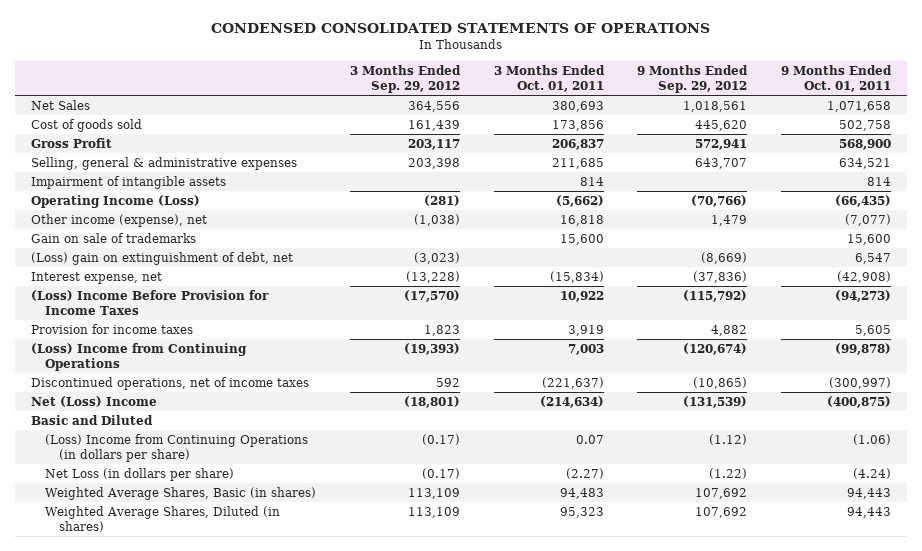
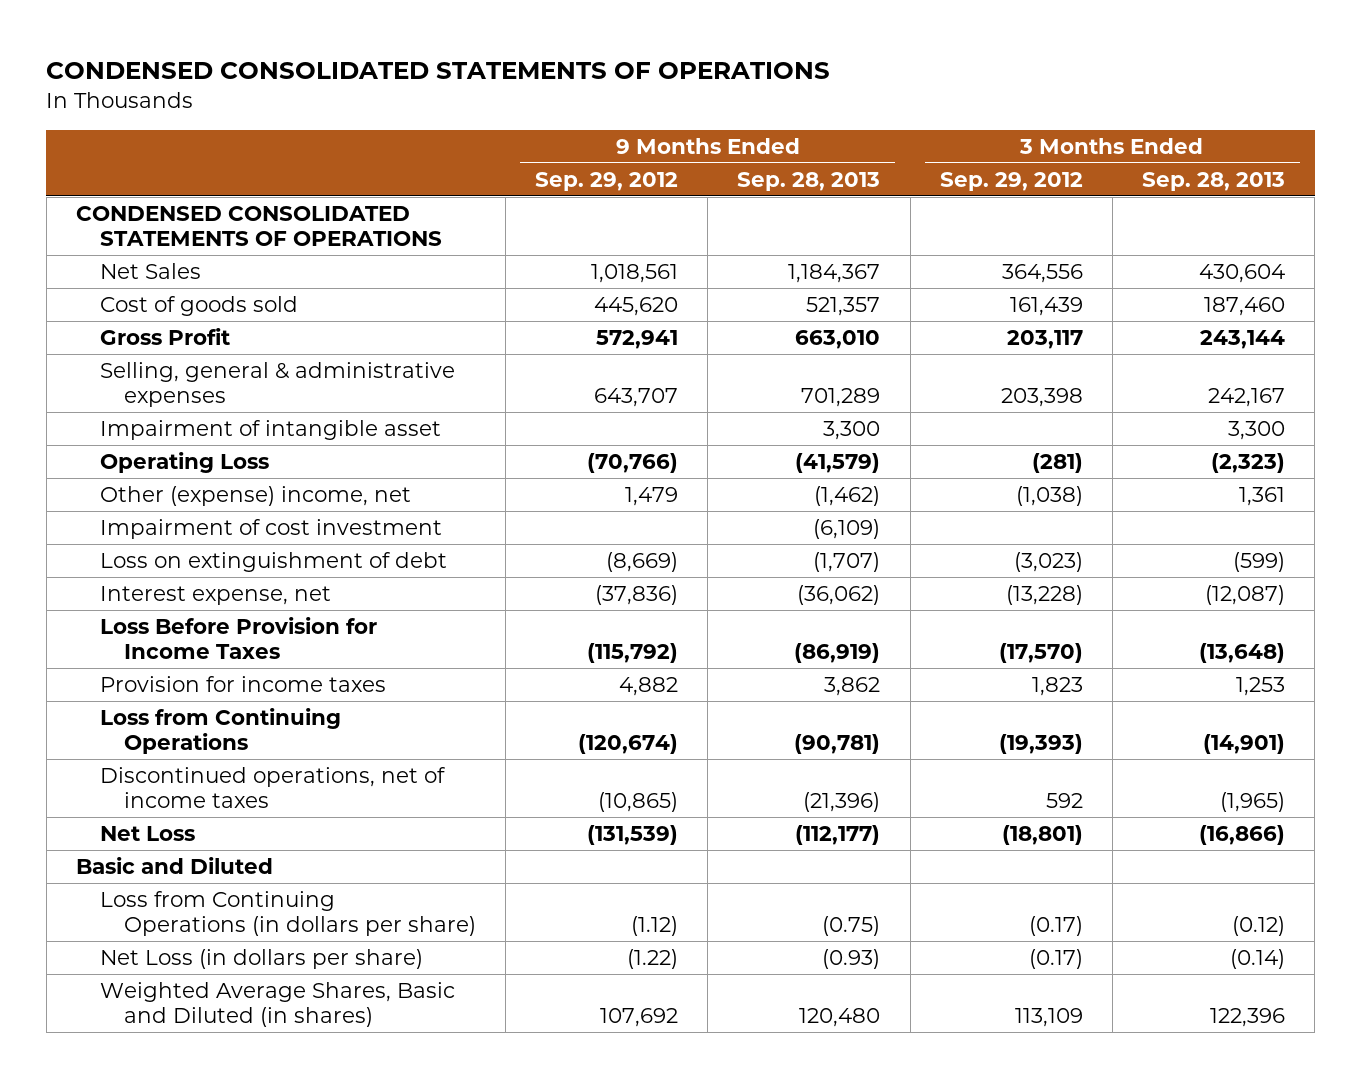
- | 3 Months Ended Sep. 29, 2012 | 3 Months Ended Oct. 01, 2011 | 9 Months Ended Sep. 29, 2012 | 9 Months Ended Oct. 01, 2011
+ | 9 Months Ended Sep. 29, 2012 | 9 Months Ended Sep. 28, 2013 | 3 Months Ended Sep. 29, 2012 | 3 Months Ended Sep. 28, 2013
+ CONDENSED CONSOLIDATED STATEMENTS OF OPERATIONS
- Impairment of intangible assets | | 814 | | 814
- Operating Income (Loss) | (281) | (5,662) | (70,766) | (66,435)
- Other income (expense), net | (1,038) | 16,818 | 1,479 | (7,077)
- Gain on sale of trademarks | | 15,600 | | 15,600
- (Loss) gain on extinguishment of debt, net | (3,023) | | (8,669) | 6,547
+ Impairment of intangible asset | | 3,300 | | 3,300
+ Operating Loss | (70,766) | (41,579) | (281) | (2,323)
+ Other (expense) income, net | 1,479 | (1,462) | (1,038) | 1,361
+ Impairment of cost investment | | (6,109) | |
+ Loss on extinguishment of debt | (8,669) | (1,707) | (3,023) | (599)
- (Loss) Income Before Provision for Income Taxes | (17,570) | 10,922 | (115,792) | (94,273)
+ Loss Before Provision for Income Taxes | (115,792) | (86,919) | (17,570) | (13,648)
- (Loss) Income from Continuing Operations | (19,393) | 7,003 | (120,674) | (99,878)
+ Loss from Continuing Operations | (120,674) | (90,781) | (19,393) | (14,901)
- Net (Loss) Income | (18,801) | (214,634) | (131,539) | (400,875)
+ Net Loss | (131,539) | (112,177) | (18,801) | (16,866)
- (Loss) Income from Continuing Operations (in dollars per share) | (0.17) | 0.07 | (1.12) | (1.06)
+ Loss from Continuing Operations (in dollars per share) | (1.12) | (0.75) | (0.17) | (0.12)
- Weighted Average Shares, Basic (in shares) | 113,109 | 94,483 | 107,692 | 94,443
- Weighted Average Shares, Diluted (in shares) | 113,109 | 95,323 | 107,692 | 94,443
+ Weighted Average Shares, Basic and Diluted (in shares) | 107,692 | 120,480 | 113,109 | 122,396

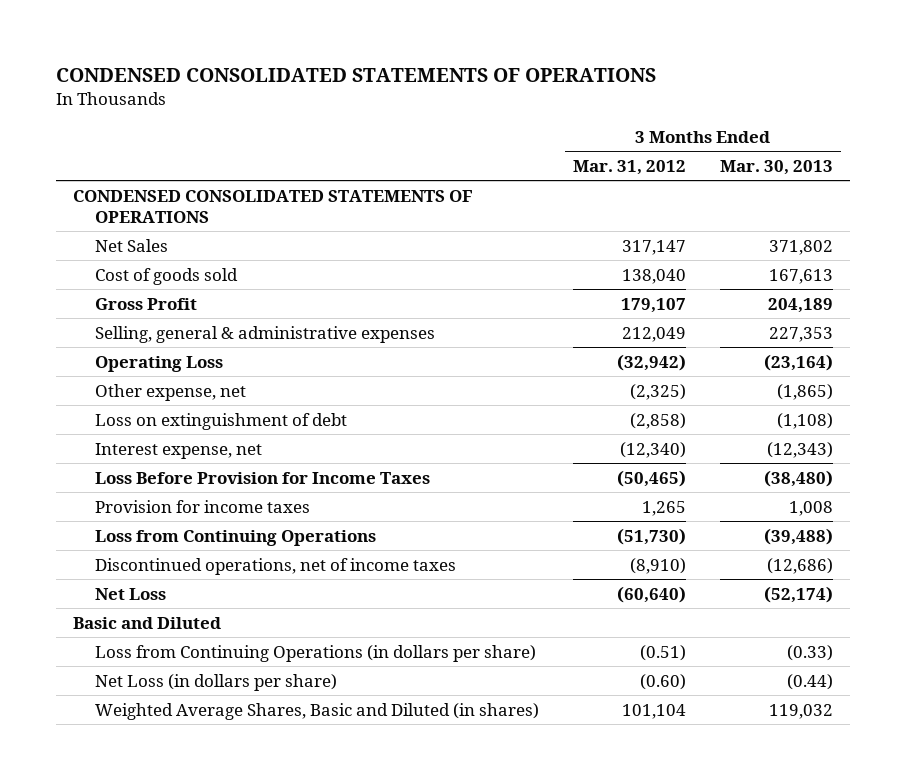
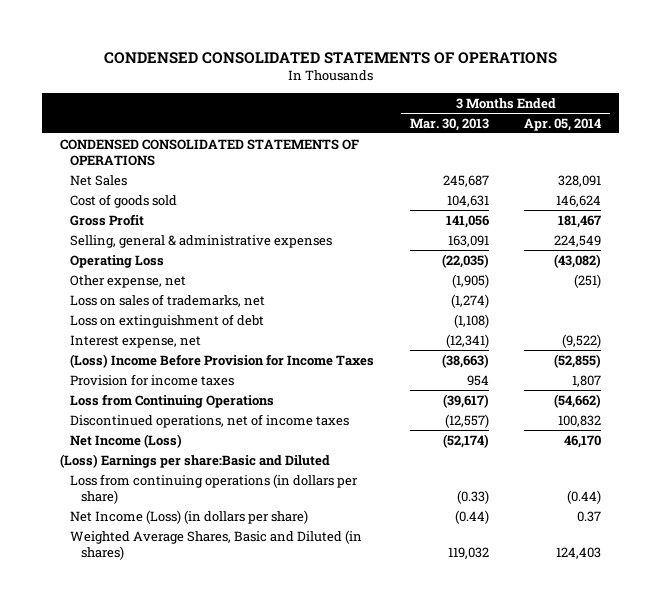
- | 3 Months Ended Mar. 31, 2012 | 3 Months Ended Mar. 30, 2013
+ | 3 Months Ended Mar. 30, 2013 | 3 Months Ended Apr. 05, 2014
- Net Sales | 317,147 | 371,802
- Cost of goods sold | 138,040 | 167,613
- Gross Profit | 179,107 | 204,189
- Selling, general & administrative expenses | 212,049 | 227,353
- Operating Loss | (32,942) | (23,164)
- Other expense, net | (2,325) | (1,865)
+ Net Sales | 245,687 | 328,091
+ Cost of goods sold | 104,631 | 146,624
+ Gross Profit | 141,056 | 181,467
+ Selling, general & administrative expenses | 163,091 | 224,549
+ Operating Loss | (22,035) | (43,082)
+ Other expense, net | (1,905) | (251)
+ Loss on sales of trademarks, net | (1,274) |
- Interest expense, net | (12,340) | (12,343)
- Loss Before Provision for Income Taxes | (50,465) | (38,480)
- Provision for income taxes | 1,265 | 1,008
- Loss from Continuing Operations | (51,730) | (39,488)
- Discontinued operations, net of income taxes | (8,910) | (12,686)
- Net Loss | (60,640) | (52,174)
- Basic and Diluted
- Loss from Continuing Operations (in dollars per share) | (0.51) | (0.33)
- Net Loss (in dollars per share) | (0.60) | (0.44)
+ Interest expense, net | (12,341) | (9,522)
+ (Loss) Income Before Provision for Income Taxes | (38,663) | (52,855)
+ Provision for income taxes | 954 | 1,807
+ Loss from Continuing Operations | (39,617) | (54,662)
+ Discontinued operations, net of income taxes | (12,557) | 100,832
+ Net Income (Loss) | (52,174) | 46,170
+ (Loss) Earnings per share:Basic and Diluted
+ Loss from continuing operations (in dollars per share) | (0.33) | (0.44)
+ Net Income (Loss) (in dollars per share) | (0.44) | 0.37

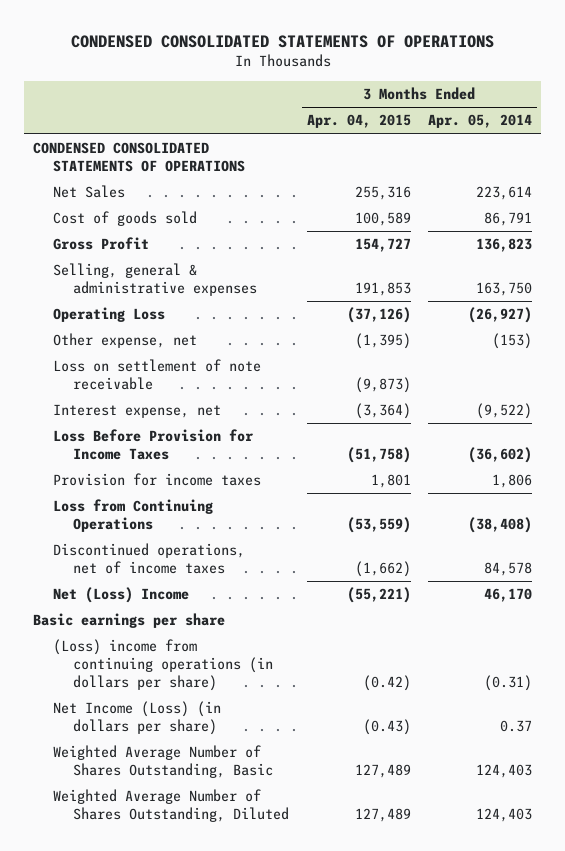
- | 3 Months Ended Mar. 30, 2013 | 3 Months Ended Apr. 05, 2014
+ | 3 Months Ended Apr. 04, 2015 | 3 Months Ended Apr. 05, 2014
- Net Sales | 245,687 | 328,091
- Cost of goods sold | 104,631 | 146,624
- Gross Profit | 141,056 | 181,467
- Selling, general & administrative expenses | 163,091 | 224,549
- Operating Loss | (22,035) | (43,082)
- Other expense, net | (1,905) | (251)
- Loss on sales of trademarks, net | (1,274) |
- Loss on extinguishment of debt | (1,108) |
+ Net Sales | 255,316 | 223,614
+ Cost of goods sold | 100,589 | 86,791
+ Gross Profit | 154,727 | 136,823
+ Selling, general & administrative expenses | 191,853 | 163,750
+ Operating Loss | (37,126) | (26,927)
+ Other expense, net | (1,395) | (153)
+ Loss on settlement of note receivable | (9,873) |
- (Loss) Income Before Provision for Income Taxes | (38,663) | (52,855)
- Provision for income taxes | 954 | 1,807
- Loss from Continuing Operations | (39,617) | (54,662)
- Discontinued operations, net of income taxes | (12,557) | 100,832
- Net Income (Loss) | (52,174) | 46,170
- (Loss) Earnings per share:Basic and Diluted
- Loss from continuing operations (in dollars per share) | (0.33) | (0.44)
+ Loss Before Provision for Income Taxes | (51,758) | (36,602)
+ Provision for income taxes | 1,801 | 1,806
+ Loss from Continuing Operations | (53,559) | (38,408)
+ Discontinued operations, net of income taxes | (1,662) | 84,578
+ Net (Loss) Income | (55,221) | 46,170
+ Basic earnings per share
+ (Loss) income from continuing operations (in dollars per share) | (0.42) | (0.31)
- Weighted Average Shares, Basic and Diluted (in shares) | 119,032 | 124,403
+ Weighted Average Number of Shares Outstanding, Basic | 127,489 | 124,403
+ Weighted Average Number of Shares Outstanding, Diluted | 127,489 | 124,403

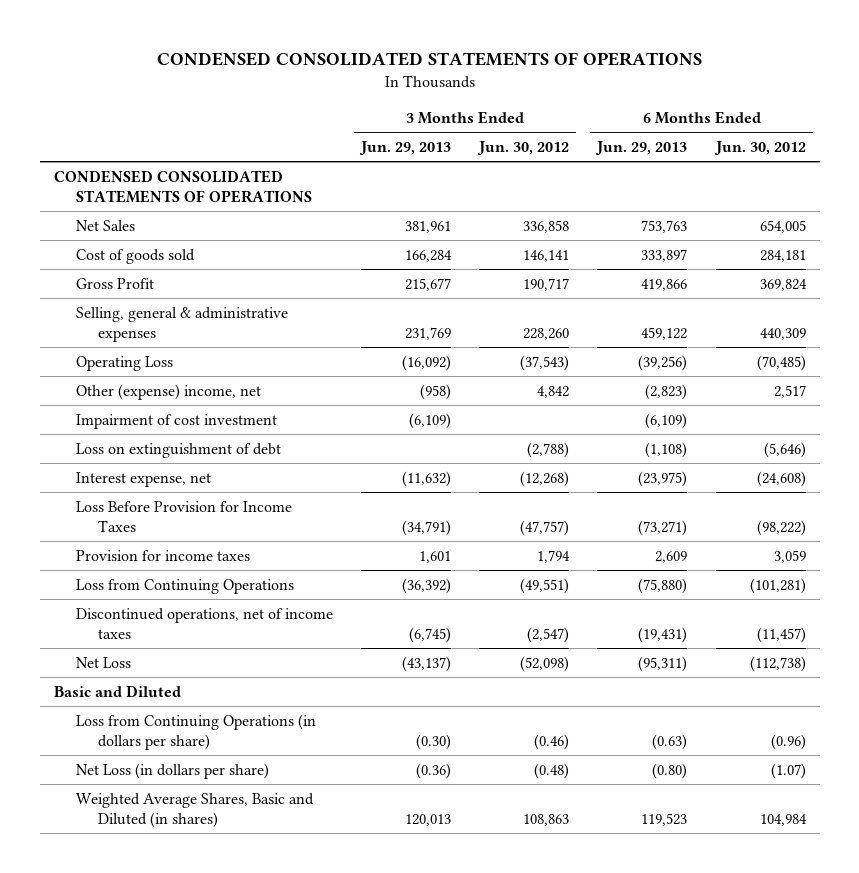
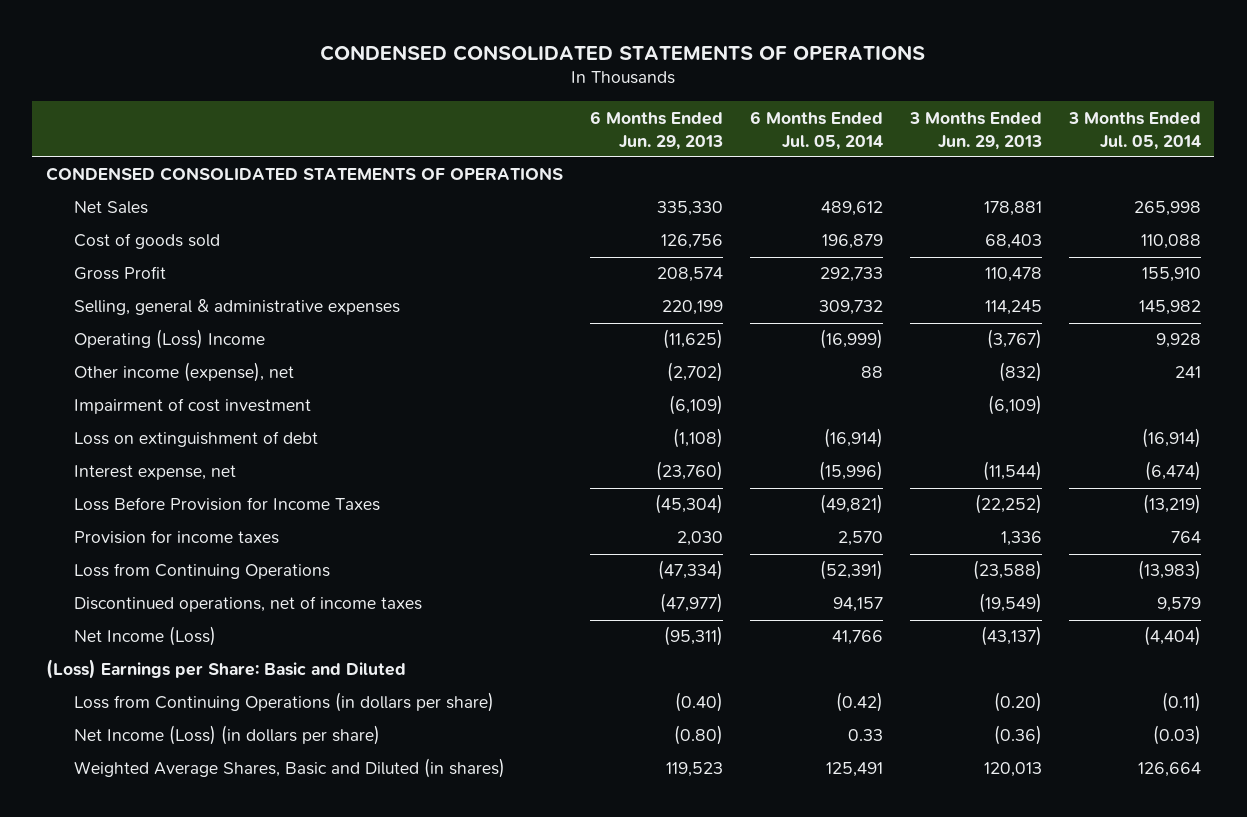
- | 3 Months Ended Jun. 29, 2013 | 3 Months Ended Jun. 30, 2012 | 6 Months Ended Jun. 29, 2013 | 6 Months Ended Jun. 30, 2012
+ | 6 Months Ended Jun. 29, 2013 | 6 Months Ended Jul. 05, 2014 | 3 Months Ended Jun. 29, 2013 | 3 Months Ended Jul. 05, 2014
- Net Sales | 381,961 | 336,858 | 753,763 | 654,005
- Cost of goods sold | 166,284 | 146,141 | 333,897 | 284,181
- Gross Profit | 215,677 | 190,717 | 419,866 | 369,824
- Selling, general & administrative expenses | 231,769 | 228,260 | 459,122 | 440,309
- Operating Loss | (16,092) | (37,543) | (39,256) | (70,485)
- Other (expense) income, net | (958) | 4,842 | (2,823) | 2,517
+ Net Sales | 335,330 | 489,612 | 178,881 | 265,998
+ Cost of goods sold | 126,756 | 196,879 | 68,403 | 110,088
+ Gross Profit | 208,574 | 292,733 | 110,478 | 155,910
+ Selling, general & administrative expenses | 220,199 | 309,732 | 114,245 | 145,982
+ Operating (Loss) Income | (11,625) | (16,999) | (3,767) | 9,928
+ Other income (expense), net | (2,702) | 88 | (832) | 241
- Interest expense, net | (11,632) | (12,268) | (23,975) | (24,608)
- Loss Before Provision for Income Taxes | (34,791) | (47,757) | (73,271) | (98,222)
- Provision for income taxes | 1,601 | 1,794 | 2,609 | 3,059
- Loss from Continuing Operations | (36,392) | (49,551) | (75,880) | (101,281)
- Discontinued operations, net of income taxes | (6,745) | (2,547) | (19,431) | (11,457)
- Net Loss | (43,137) | (52,098) | (95,311) | (112,738)
- Basic and Diluted
- Loss from Continuing Operations (in dollars per share) | (0.30) | (0.46) | (0.63) | (0.96)
- Net Loss (in dollars per share) | (0.36) | (0.48) | (0.80) | (1.07)
+ Interest expense, net | (23,760) | (15,996) | (11,544) | (6,474)
+ Loss Before Provision for Income Taxes | (45,304) | (49,821) | (22,252) | (13,219)
+ Provision for income taxes | 2,030 | 2,570 | 1,336 | 764
+ Loss from Continuing Operations | (47,334) | (52,391) | (23,588) | (13,983)
+ Discontinued operations, net of income taxes | (47,977) | 94,157 | (19,549) | 9,579
+ Net Income (Loss) | (95,311) | 41,766 | (43,137) | (4,404)
+ (Loss) Earnings per Share: Basic and Diluted
+ Loss from Continuing Operations (in dollars per share) | (0.40) | (0.42) | (0.20) | (0.11)
+ Net Income (Loss) (in dollars per share) | (0.80) | 0.33 | (0.36) | (0.03)

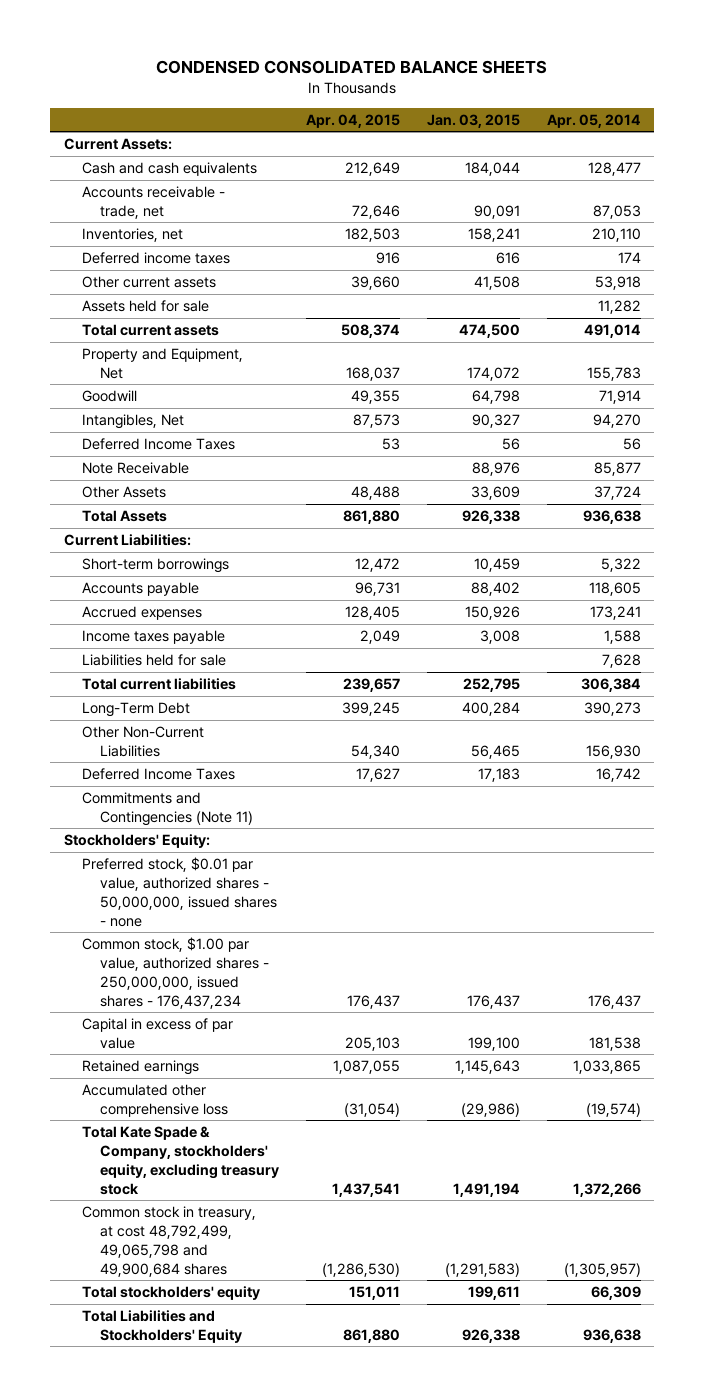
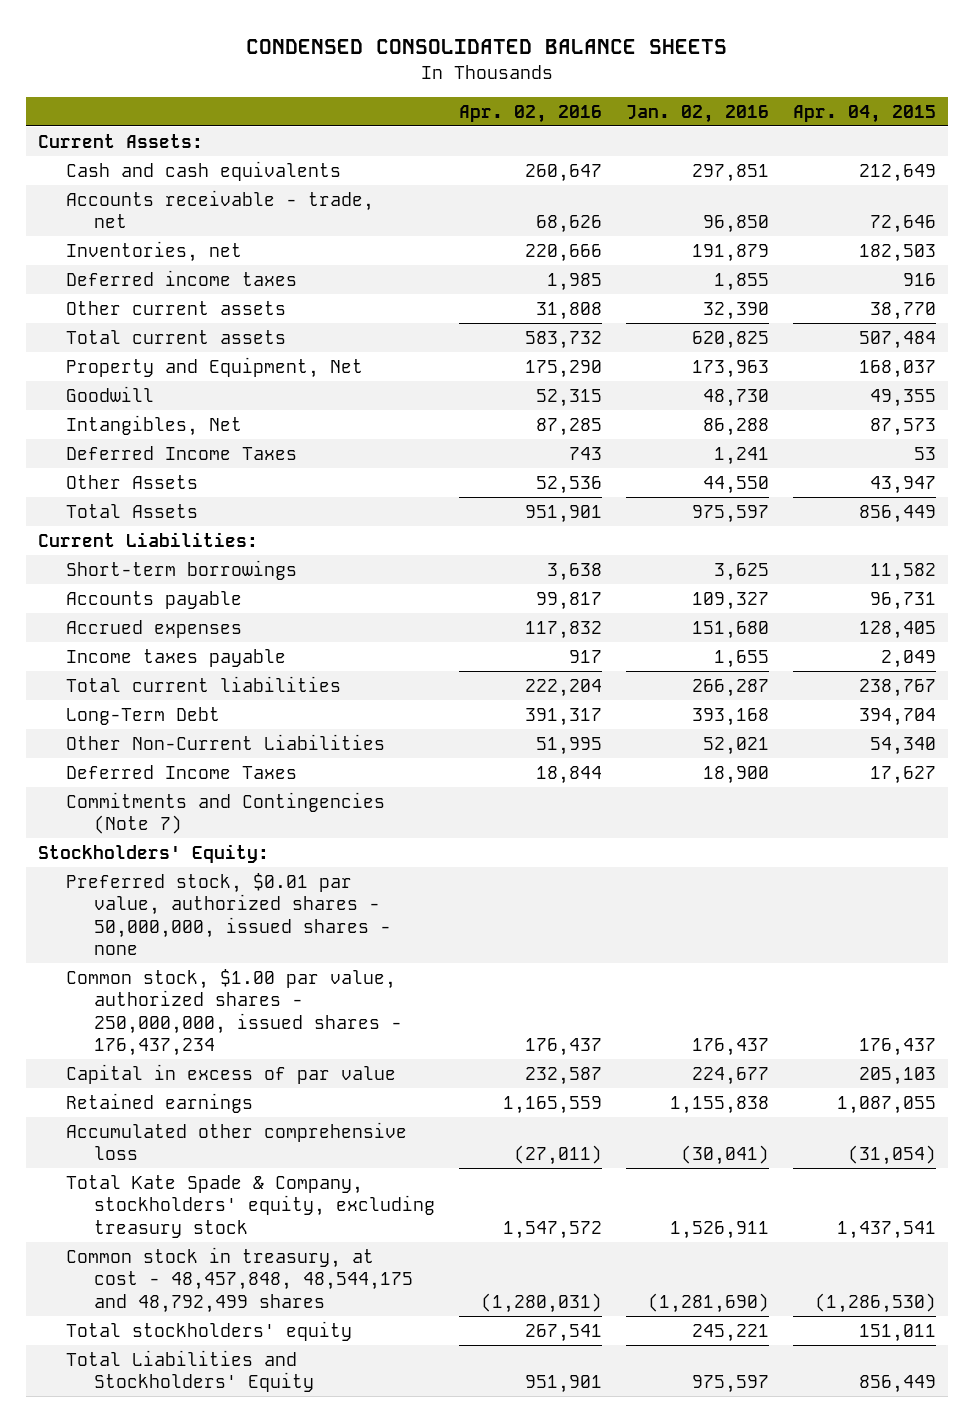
- | Apr. 04, 2015 | Jan. 03, 2015 | Apr. 05, 2014
+ | Apr. 02, 2016 | Jan. 02, 2016 | Apr. 04, 2015
- Other current assets | 39,660 | 41,508 | 53,918
- Assets held for sale | | | 11,282
- Total current assets | 508,374 | 474,500 | 491,014
+ Other current assets | 31,808 | 32,390 | 38,770
+ Total current assets | 583,732 | 620,825 | 507,484
- Note Receivable | | 88,976 | 85,877
- Other Assets | 48,488 | 33,609 | 37,724
- Total Assets | 861,880 | 926,338 | 936,638
+ Other Assets | 52,536 | 44,550 | 43,947
+ Total Assets | 951,901 | 975,597 | 856,449
- Short-term borrowings | 12,472 | 10,459 | 5,322
+ Short-term borrowings | 3,638 | 3,625 | 11,582
- Liabilities held for sale | | | 7,628
- Total current liabilities | 239,657 | 252,795 | 306,384
- Long-Term Debt | 399,245 | 400,284 | 390,273
+ Total current liabilities | 222,204 | 266,287 | 238,767
+ Long-Term Debt | 391,317 | 393,168 | 394,704
- Commitments and Contingencies (Note 11)
+ Commitments and Contingencies (Note 7)
- Common stock in treasury, at cost 48,792,499, 49,065,798 and 49,900,684 shares | (1,286,530) | (1,291,583) | (1,305,957)
+ Common stock in treasury, at cost - 48,457,848, 48,544,175 and 48,792,499 shares | (1,280,031) | (1,281,690) | (1,286,530)
- Total Liabilities and Stockholders' Equity | 861,880 | 926,338 | 936,638
+ Total Liabilities and Stockholders' Equity | 951,901 | 975,597 | 856,449

